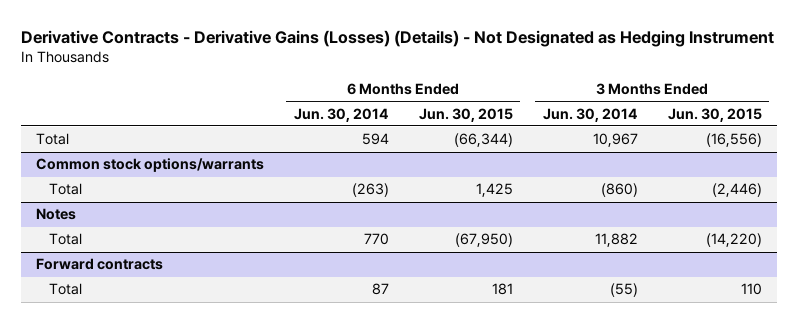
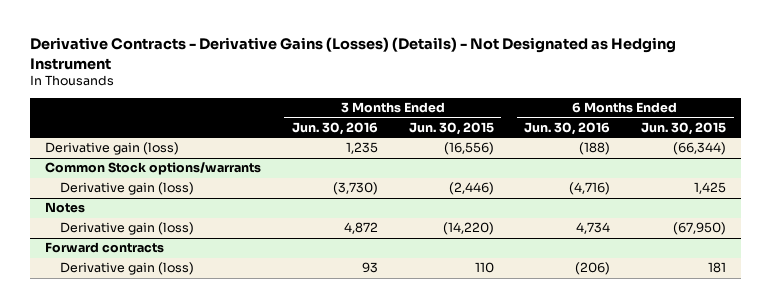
- | 6 Months Ended Jun. 30, 2014 | 6 Months Ended Jun. 30, 2015 | 3 Months Ended Jun. 30, 2014 | 3 Months Ended Jun. 30, 2015
+ | 3 Months Ended Jun. 30, 2016 | 3 Months Ended Jun. 30, 2015 | 6 Months Ended Jun. 30, 2016 | 6 Months Ended Jun. 30, 2015
- Total | 594 | (66,344) | 10,967 | (16,556)
- Common stock options/warrants
- Total | (263) | 1,425 | (860) | (2,446)
+ Derivative gain (loss) | 1,235 | (16,556) | (188) | (66,344)
+ Common Stock options/warrants
+ Derivative gain (loss) | (3,730) | (2,446) | (4,716) | 1,425
@ Notes
- Total | 770 | (67,950) | 11,882 | (14,220)
+ Derivative gain (loss) | 4,872 | (14,220) | 4,734 | (67,950)
@ Forward contracts
- Total | 87 | 181 | (55) | 110
+ Derivative gain (loss) | 93 | 110 | (206) | 181

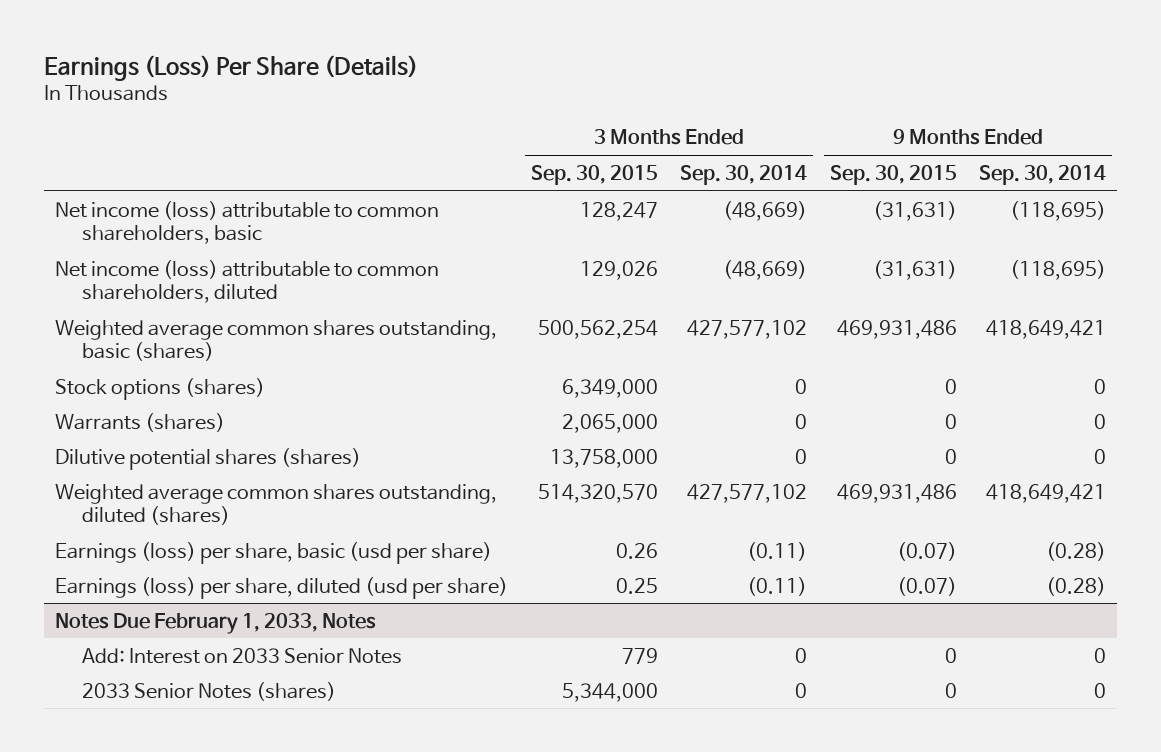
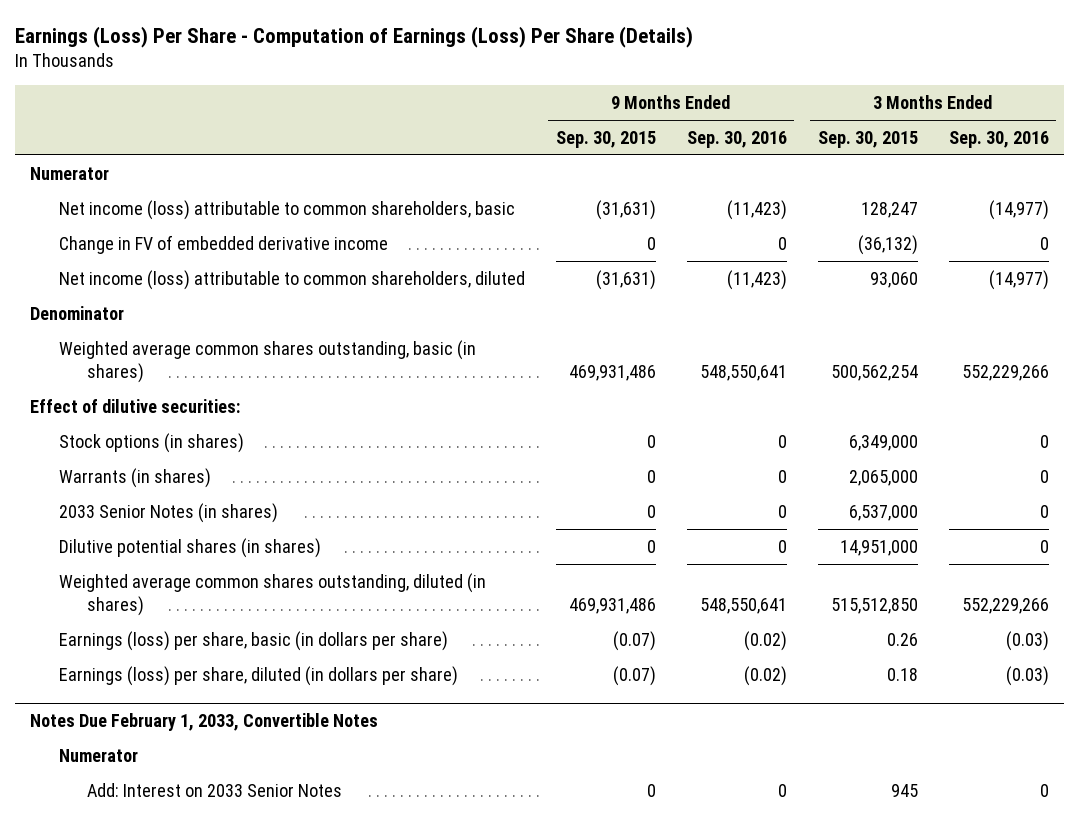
- Earnings (Loss) Per Share (Details)
+ Earnings (Loss) Per Share - Computation of Earnings (Loss) Per Share (Details)
- | 3 Months Ended Sep. 30, 2015 | 3 Months Ended Sep. 30, 2014 | 9 Months Ended Sep. 30, 2015 | 9 Months Ended Sep. 30, 2014
+ | 9 Months Ended Sep. 30, 2015 | 9 Months Ended Sep. 30, 2016 | 3 Months Ended Sep. 30, 2015 | 3 Months Ended Sep. 30, 2016
+ Numerator
- Net income (loss) attributable to common shareholders, diluted | 129,026 | (48,669) | (31,631) | (118,695)
- Weighted average common shares outstanding, basic (shares) | 500,562,254 | 427,577,102 | 469,931,486 | 418,649,421
- Stock options (shares) | 6,349,000 | 0 | 0 | 0
- Warrants (shares) | 2,065,000 | 0 | 0 | 0
- Dilutive potential shares (shares) | 13,758,000 | 0 | 0 | 0
- Weighted average common shares outstanding, diluted (shares) | 514,320,570 | 427,577,102 | 469,931,486 | 418,649,421
- Earnings (loss) per share, basic (usd per share) | 0.26 | (0.11) | (0.07) | (0.28)
- Earnings (loss) per share, diluted (usd per share) | 0.25 | (0.11) | (0.07) | (0.28)
- Notes Due February 1, 2033, Notes
- Add: Interest on 2033 Senior Notes | 779 | 0 | 0 | 0
- 2033 Senior Notes (shares) | 5,344,000 | 0 | 0 | 0
+ Change in FV of embedded derivative income | 0 | 0 | (36,132) | 0
+ Net income (loss) attributable to common shareholders, diluted | (31,631) | (11,423) | 93,060 | (14,977)
+ Denominator
+ Weighted average common shares outstanding, basic (in shares) | 469,931,486 | 548,550,641 | 500,562,254 | 552,229,266
+ Effect of dilutive securities:
+ Stock options (in shares) | 0 | 0 | 6,349,000 | 0
+ Warrants (in shares) | 0 | 0 | 2,065,000 | 0
+ 2033 Senior Notes (in shares) | 0 | 0 | 6,537,000 | 0
+ Dilutive potential shares (in shares) | 0 | 0 | 14,951,000 | 0
+ Weighted average common shares outstanding, diluted (in shares) | 469,931,486 | 548,550,641 | 515,512,850 | 552,229,266
+ Earnings (loss) per share, basic (in dollars per share) | (0.07) | (0.02) | 0.26 | (0.03)
+ Earnings (loss) per share, diluted (in dollars per share) | (0.07) | (0.02) | 0.18 | (0.03)
+ Notes Due February 1, 2033, Convertible Notes
+ Numerator
+ Add: Interest on 2033 Senior Notes | 0 | 0 | 945 | 0

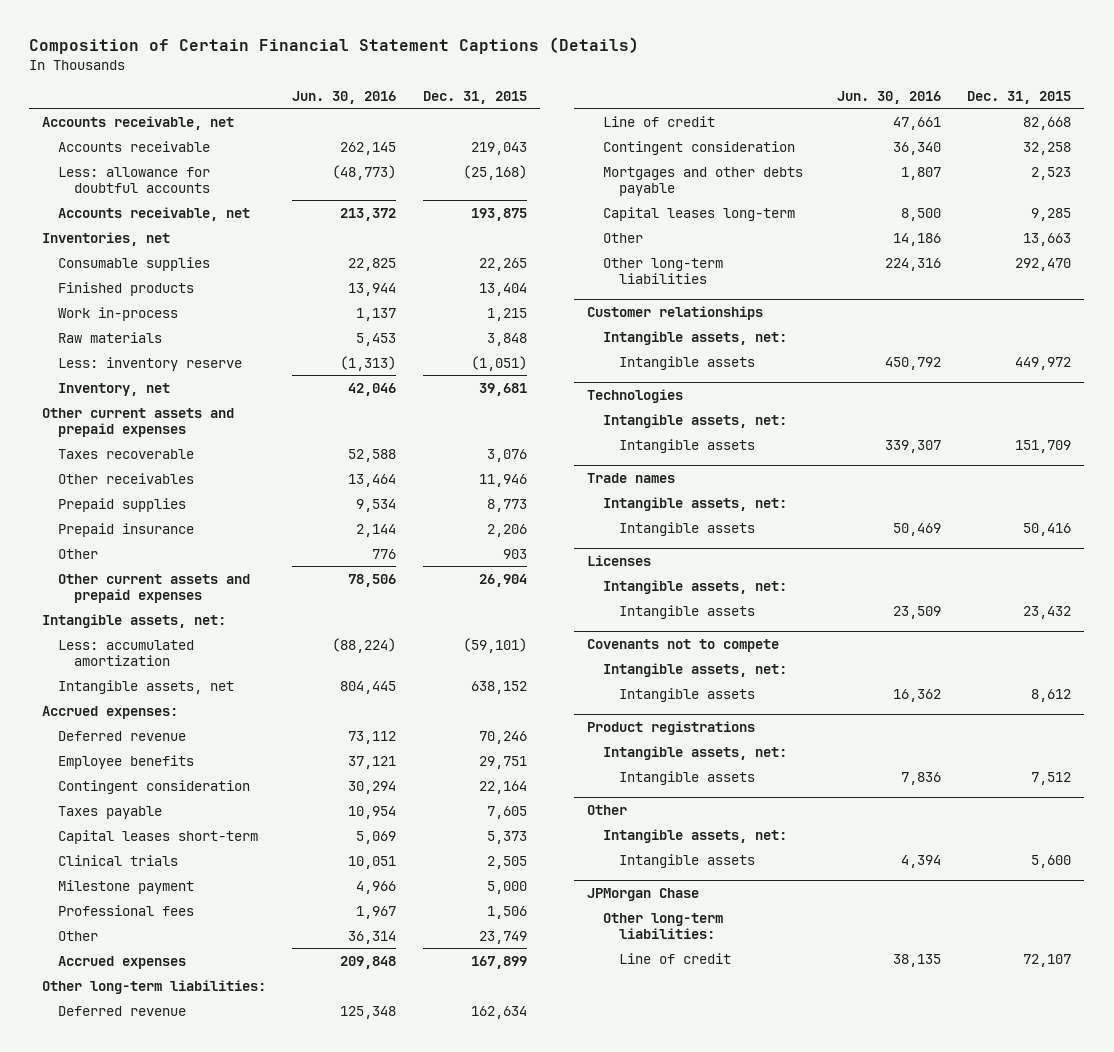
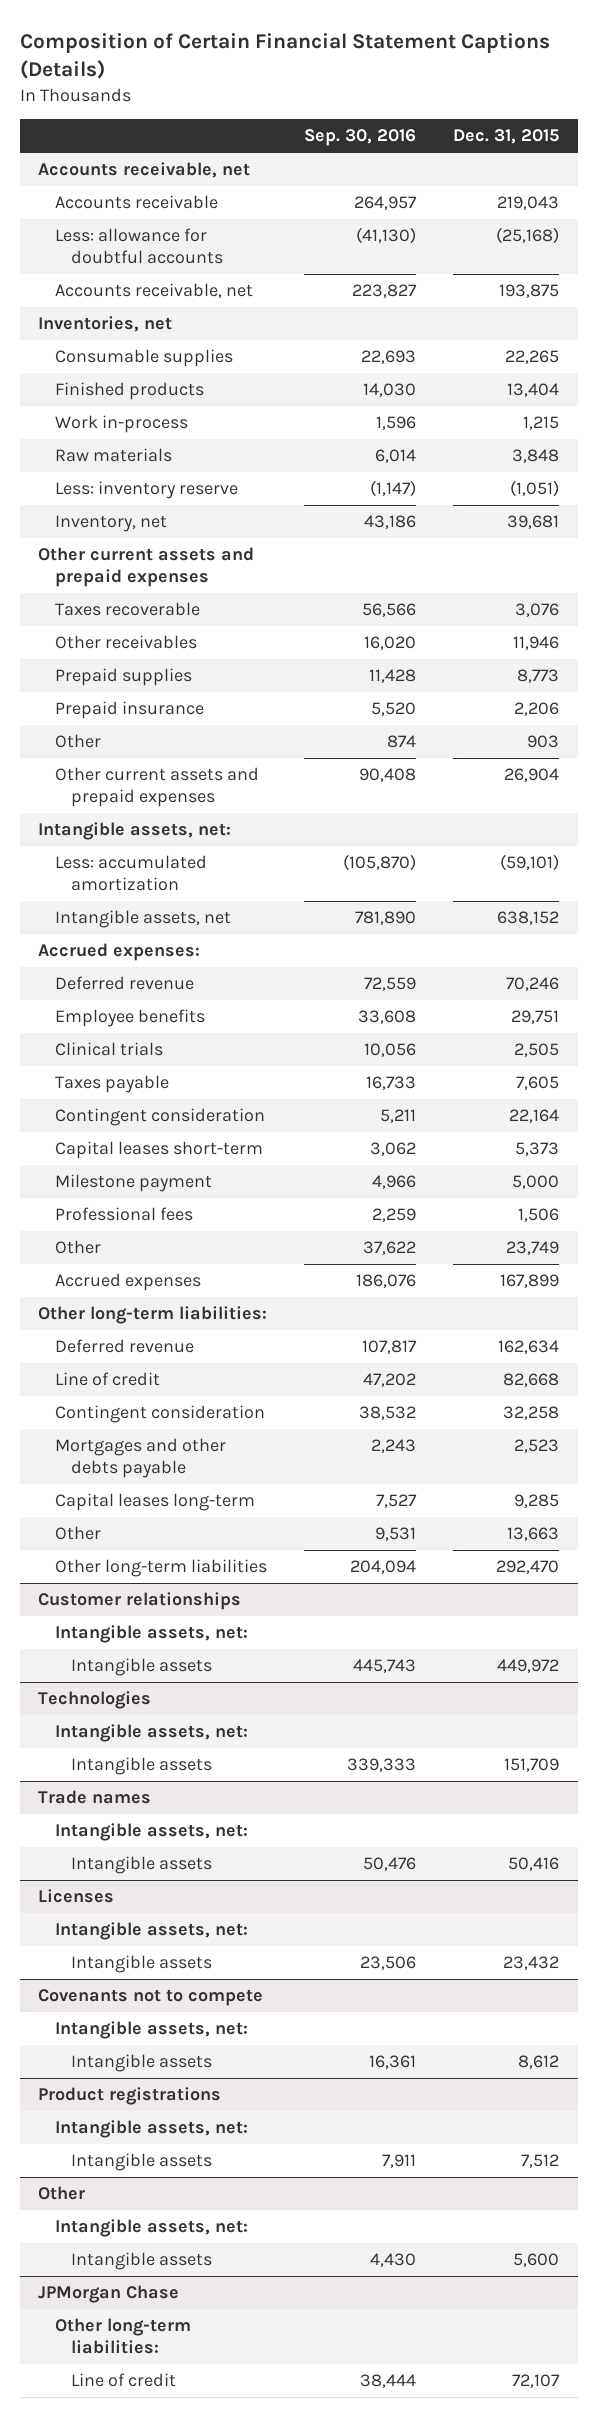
- | Jun. 30, 2016 | Dec. 31, 2015
+ | Sep. 30, 2016 | Dec. 31, 2015
moved up: Clinical trials | 10,056 | 2,505
moved down: Contingent consideration | 5,211 | 22,164

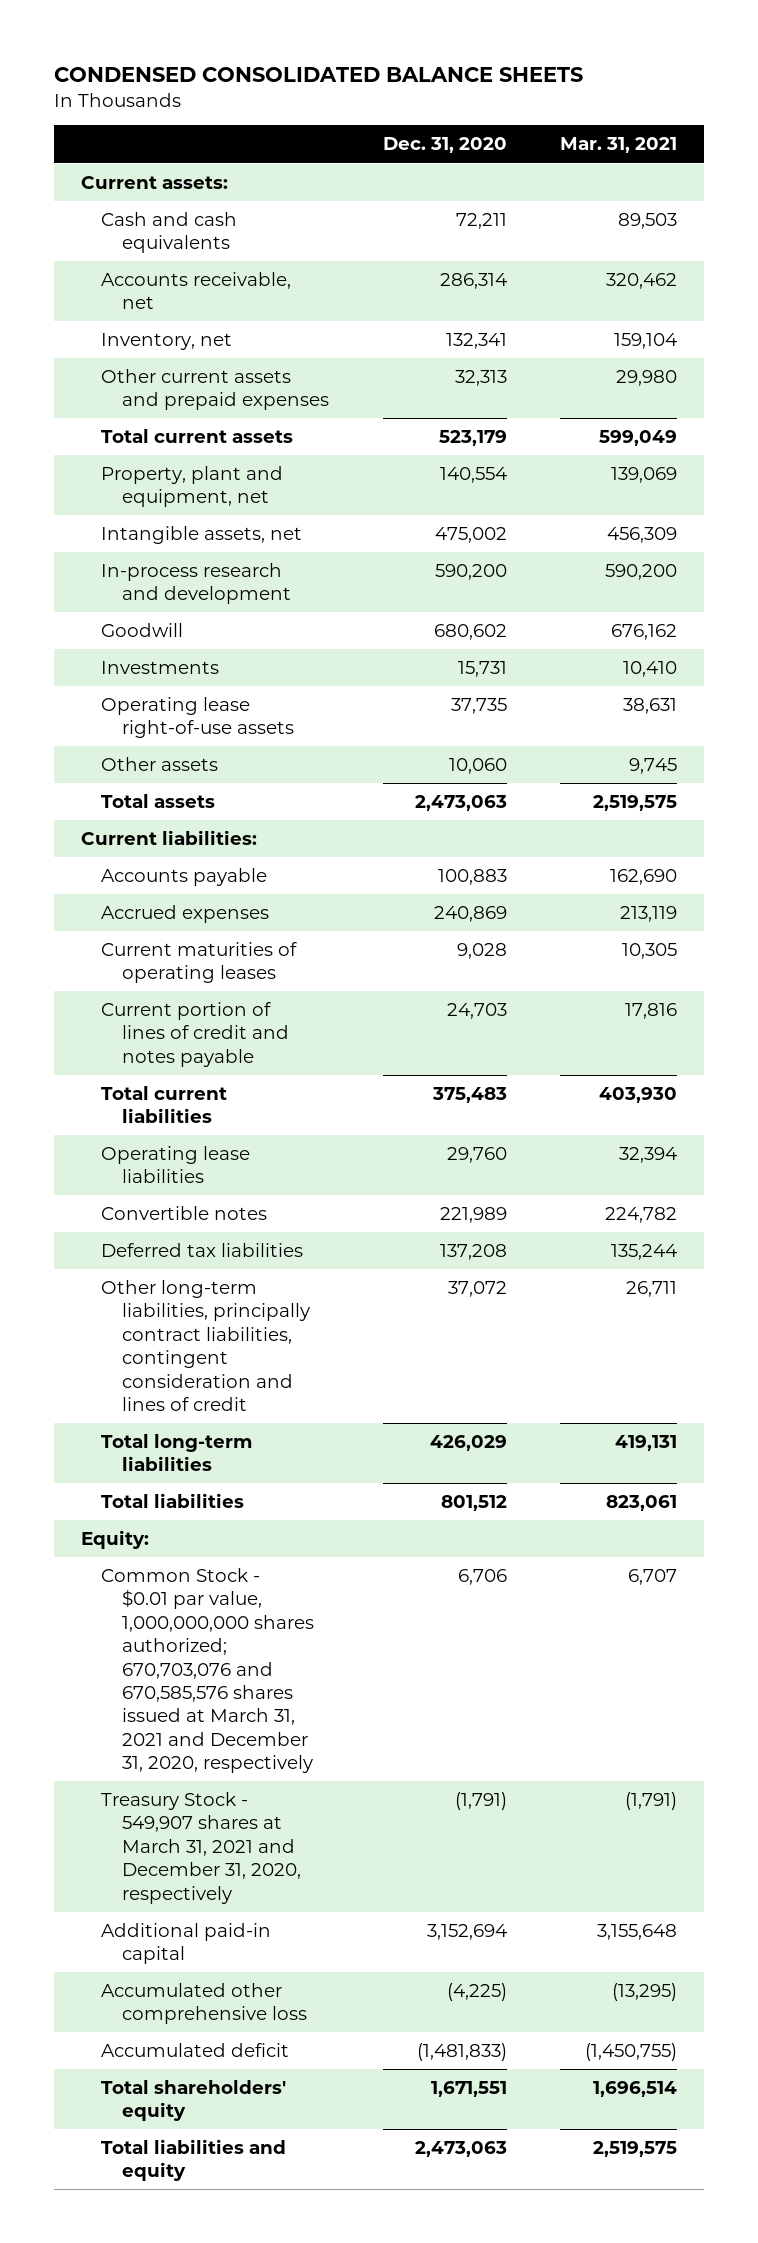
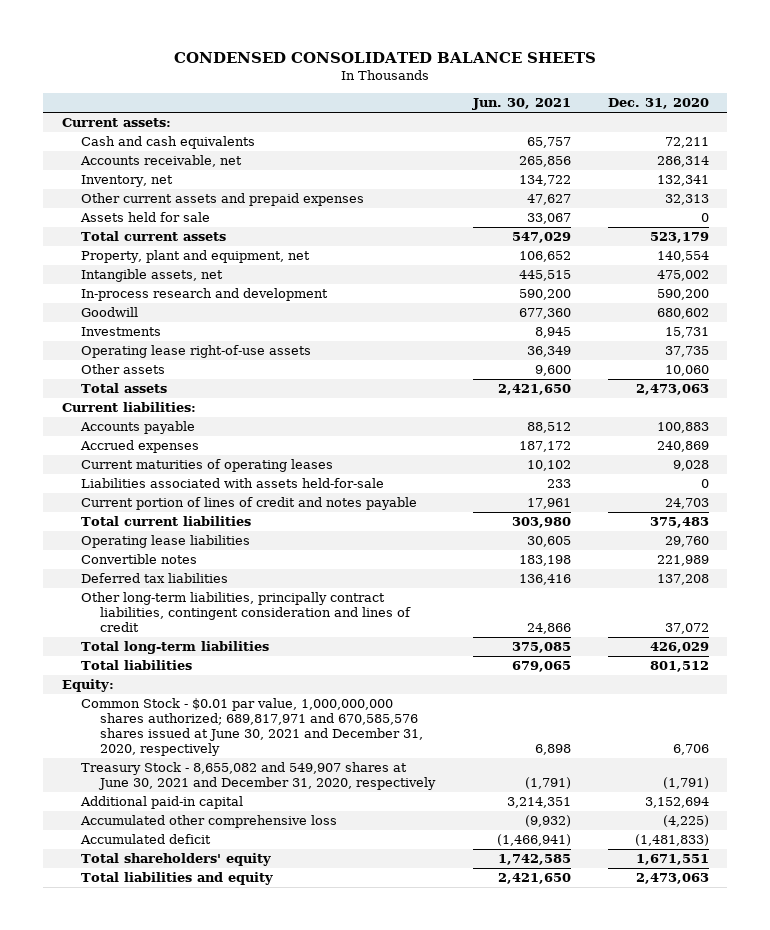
- | Dec. 31, 2020 | Mar. 31, 2021
+ | Jun. 30, 2021 | Dec. 31, 2020
+ Assets held for sale | 33,067 | 0
+ Liabilities associated with assets held-for-sale | 233 | 0
- Common Stock - $0.01 par value, 1,000,000,000 shares authorized; 670,703,076 and 670,585,576 shares issued at March 31, 2021 and December 31, 2020, respectively | 6,706 | 6,707
- Treasury Stock - 549,907 shares at March 31, 2021 and December 31, 2020, respectively | (1,791) | (1,791)
+ Common Stock - $0.01 par value, 1,000,000,000 shares authorized; 689,817,971 and 670,585,576 shares issued at June 30, 2021 and December 31, 2020, respectively | 6,898 | 6,706
+ Treasury Stock - 8,655,082 and 549,907 shares at June 30, 2021 and December 31, 2020, respectively | (1,791) | (1,791)

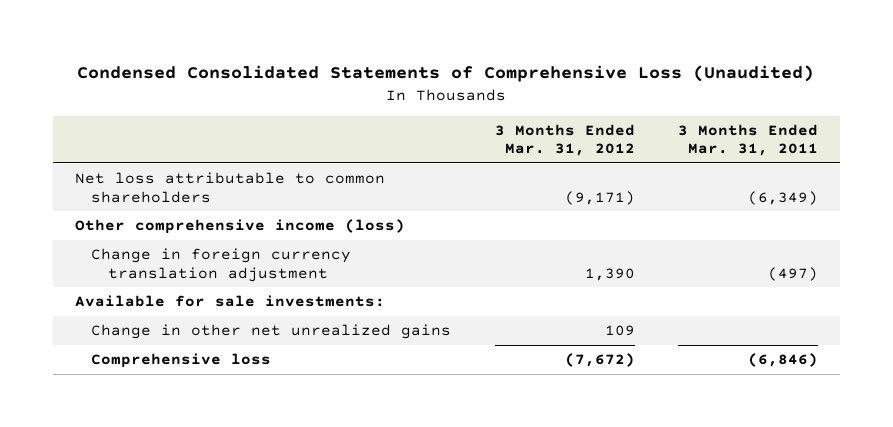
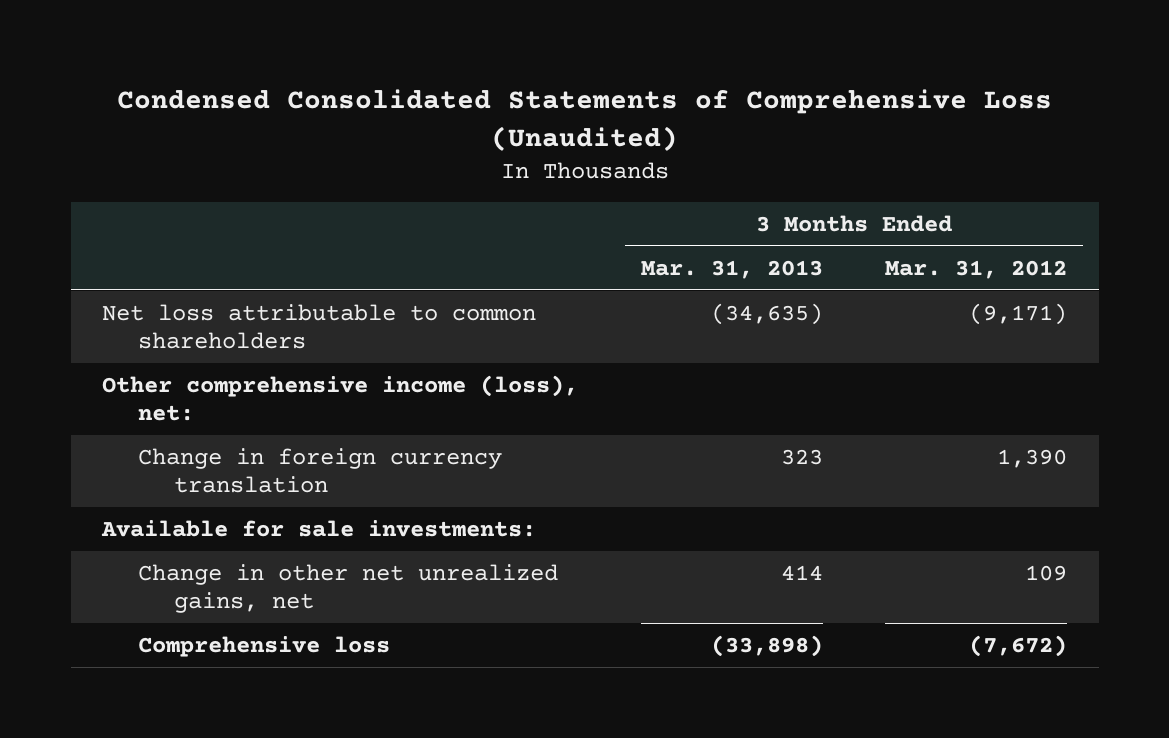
- | 3 Months Ended Mar. 31, 2012 | 3 Months Ended Mar. 31, 2011
+ | 3 Months Ended Mar. 31, 2013 | 3 Months Ended Mar. 31, 2012
- Other comprehensive income (loss)
- Change in foreign currency translation adjustment | 1,390 | (497)
+ Other comprehensive income (loss), net:
+ Change in foreign currency translation | 323 | 1,390
- Change in other net unrealized gains | 109 |
+ Change in other net unrealized gains, net | 414 | 109

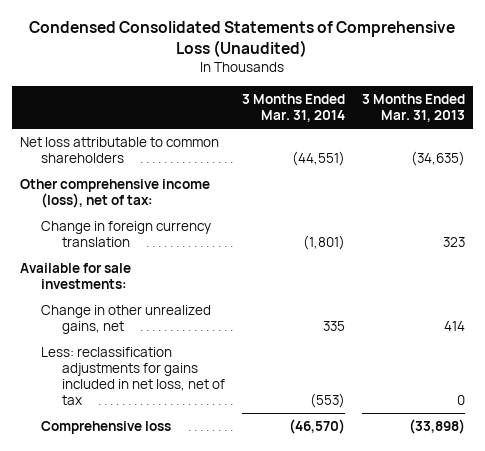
- | 3 Months Ended Mar. 31, 2013 | 3 Months Ended Mar. 31, 2012
+ | 3 Months Ended Mar. 31, 2014 | 3 Months Ended Mar. 31, 2013
- Other comprehensive income (loss), net:
+ Other comprehensive income (loss), net of tax:
- Change in other net unrealized gains, net | 414 | 109
+ Change in other unrealized gains, net | 335 | 414
+ Less: reclassification adjustments for gains included in net loss, net of tax | (553) | 0

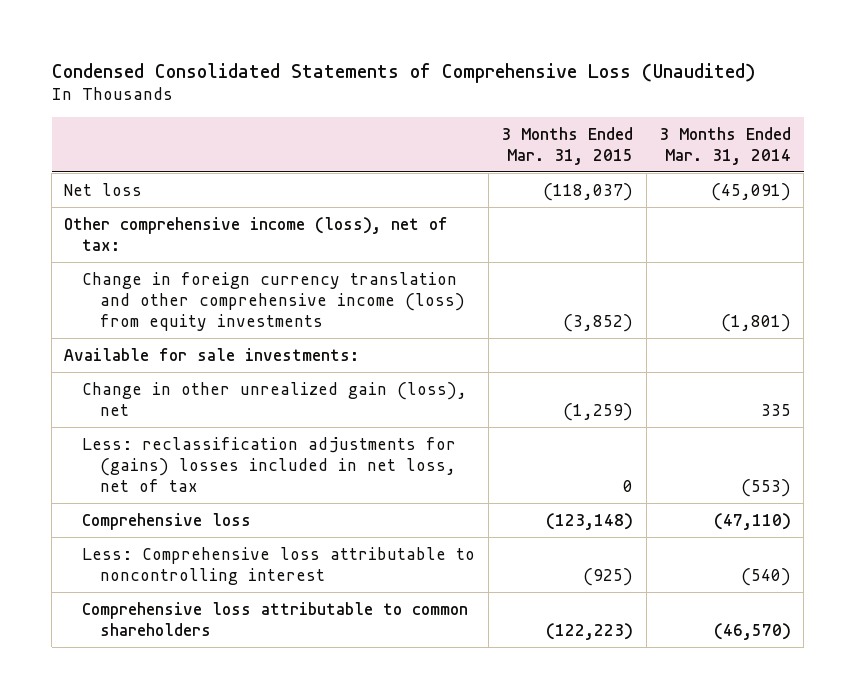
- | 3 Months Ended Mar. 31, 2014 | 3 Months Ended Mar. 31, 2013
+ | 3 Months Ended Mar. 31, 2015 | 3 Months Ended Mar. 31, 2014
- Net loss attributable to common shareholders | (44,551) | (34,635)
+ Net loss | (118,037) | (45,091)
- Change in foreign currency translation | (1,801) | 323
+ Change in foreign currency translation and other comprehensive income (loss) from equity investments | (3,852) | (1,801)
- Change in other unrealized gains, net | 335 | 414
- Less: reclassification adjustments for gains included in net loss, net of tax | (553) | 0
- Comprehensive loss | (46,570) | (33,898)
+ Change in other unrealized gain (loss), net | (1,259) | 335
+ Less: reclassification adjustments for (gains) losses included in net loss, net of tax | 0 | (553)
+ Comprehensive loss | (123,148) | (47,110)
+ Less: Comprehensive loss attributable to noncontrolling interest | (925) | (540)
+ Comprehensive loss attributable to common shareholders | (122,223) | (46,570)

